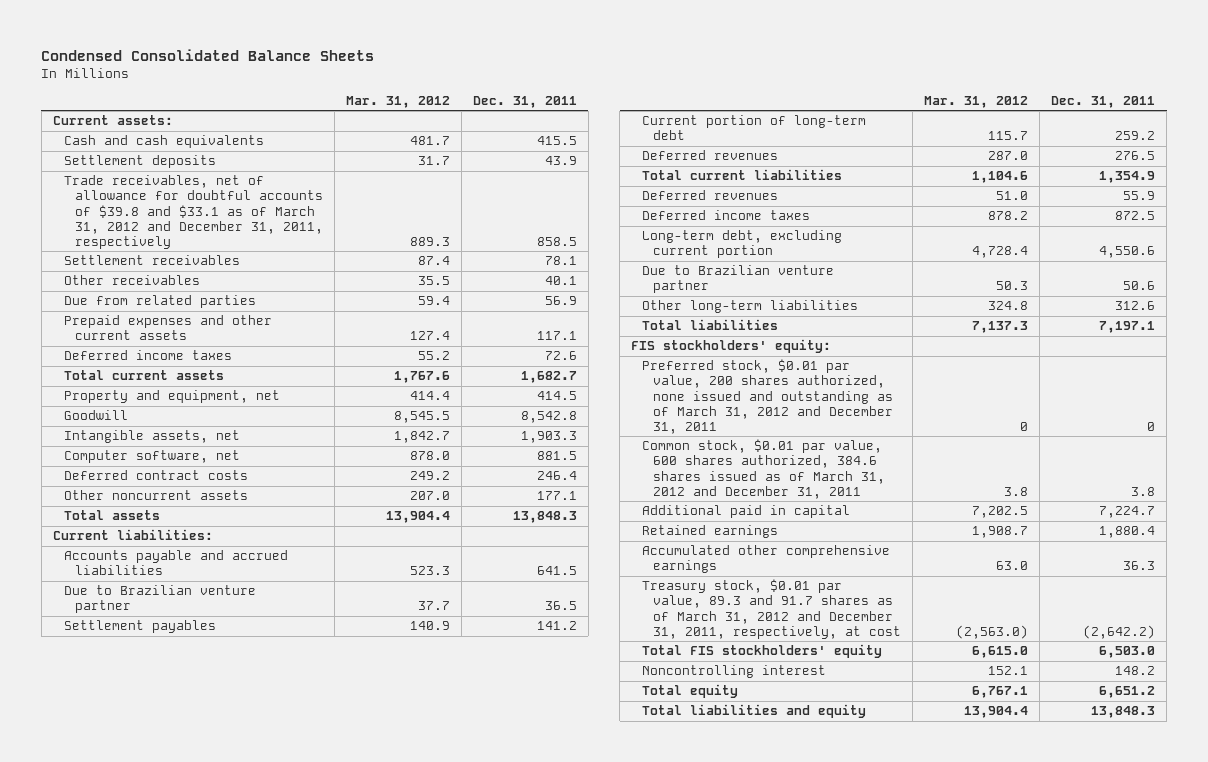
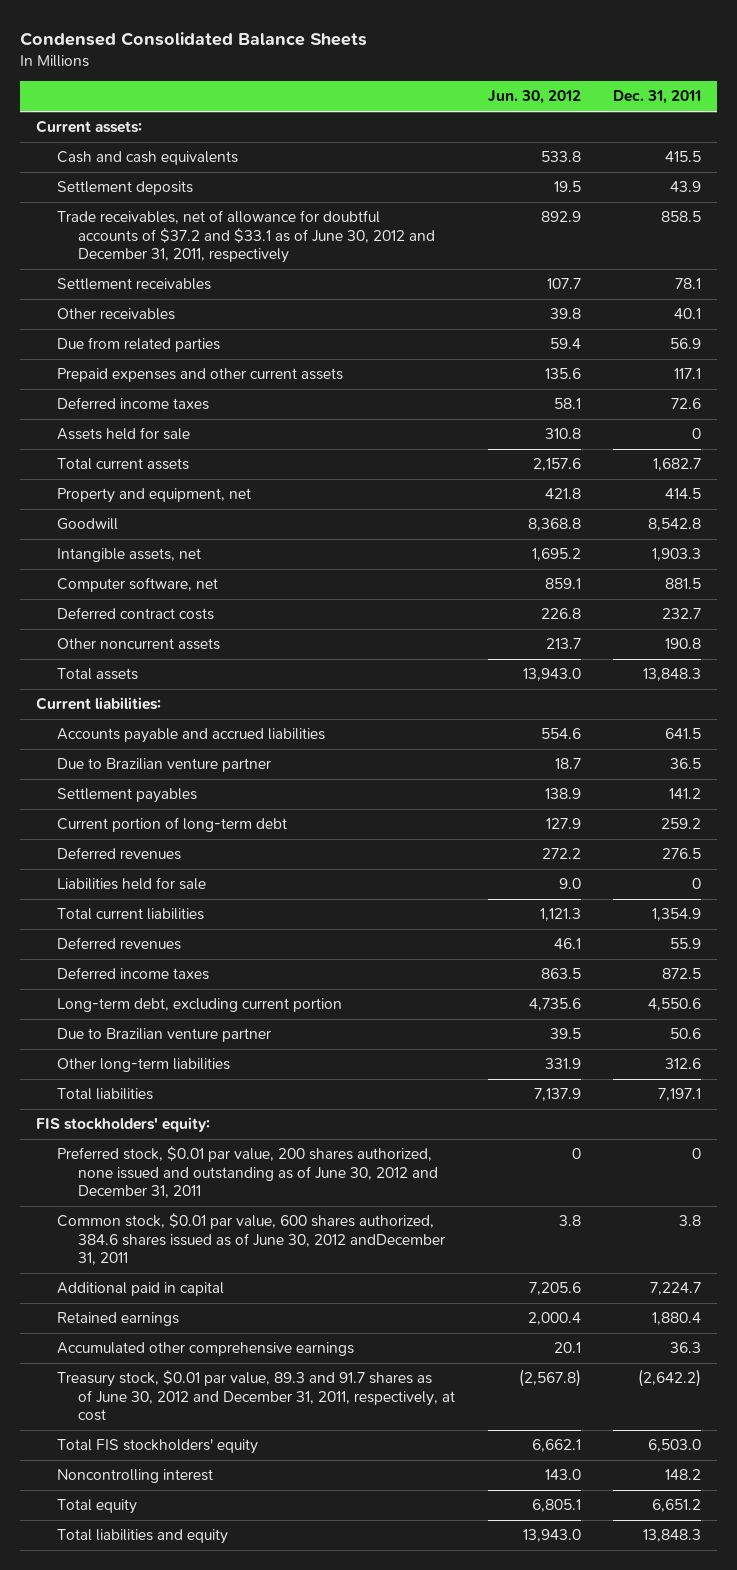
- | Mar. 31, 2012 | Dec. 31, 2011
+ | Jun. 30, 2012 | Dec. 31, 2011
- Trade receivables, net of allowance for doubtful accounts of $39.8 and $33.1 as of March 31, 2012 and December 31, 2011, respectively | 889.3 | 858.5
+ Trade receivables, net of allowance for doubtful accounts of $37.2 and $33.1 as of June 30, 2012 and December 31, 2011, respectively | 892.9 | 858.5
+ Assets held for sale | 310.8 | 0
- Deferred contract costs | 249.2 | 246.4
- Other noncurrent assets | 207.0 | 177.1
+ Deferred contract costs | 226.8 | 232.7
+ Other noncurrent assets | 213.7 | 190.8
+ Liabilities held for sale | 9.0 | 0
- Preferred stock, $0.01 par value, 200 shares authorized, none issued and outstanding as of March 31, 2012 and December 31, 2011 | 0 | 0
- Common stock, $0.01 par value, 600 shares authorized, 384.6 shares issued as of March 31, 2012 and December 31, 2011 | 3.8 | 3.8
+ Preferred stock, $0.01 par value, 200 shares authorized, none issued and outstanding as of June 30, 2012 and December 31, 2011 | 0 | 0
+ Common stock, $0.01 par value, 600 shares authorized, 384.6 shares issued as of June 30, 2012 andDecember 31, 2011 | 3.8 | 3.8
- Treasury stock, $0.01 par value, 89.3 and 91.7 shares as of March 31, 2012 and December 31, 2011, respectively, at cost | (2,563.0) | (2,642.2)
+ Treasury stock, $0.01 par value, 89.3 and 91.7 shares as of June 30, 2012 and December 31, 2011, respectively, at cost | (2,567.8) | (2,642.2)

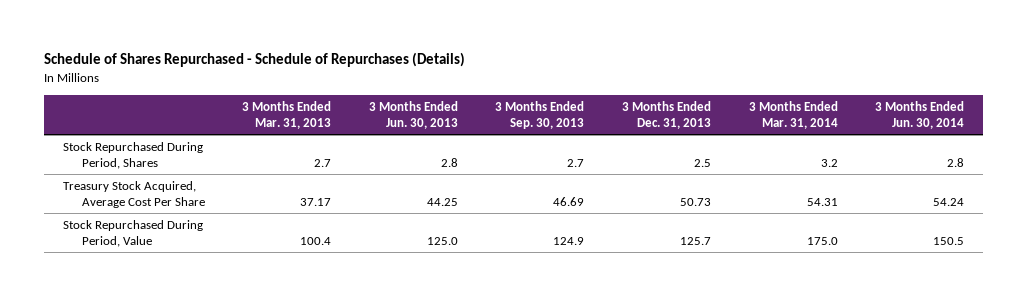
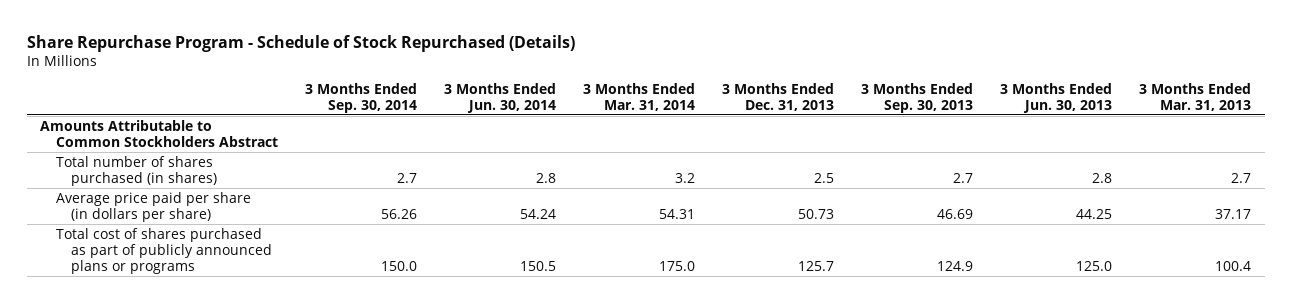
- Schedule of Shares Repurchased - Schedule of Repurchases (Details)
+ Share Repurchase Program - Schedule of Stock Repurchased (Details)
- | 3 Months Ended Mar. 31, 2013 | 3 Months Ended Jun. 30, 2013 | 3 Months Ended Sep. 30, 2013 | 3 Months Ended Dec. 31, 2013 | 3 Months Ended Mar. 31, 2014 | 3 Months Ended Jun. 30, 2014
+ | 3 Months Ended Sep. 30, 2014 | 3 Months Ended Jun. 30, 2014 | 3 Months Ended Mar. 31, 2014 | 3 Months Ended Dec. 31, 2013 | 3 Months Ended Sep. 30, 2013 | 3 Months Ended Jun. 30, 2013 | 3 Months Ended Mar. 31, 2013
- Stock Repurchased During Period, Shares | 2.7 | 2.8 | 2.7 | 2.5 | 3.2 | 2.8
- Treasury Stock Acquired, Average Cost Per Share | 37.17 | 44.25 | 46.69 | 50.73 | 54.31 | 54.24
- Stock Repurchased During Period, Value | 100.4 | 125.0 | 124.9 | 125.7 | 175.0 | 150.5
+ Amounts Attributable to Common Stockholders Abstract
+ Total number of shares purchased (in shares) | 2.7 | 2.8 | 3.2 | 2.5 | 2.7 | 2.8 | 2.7
+ Average price paid per share (in dollars per share) | 56.26 | 54.24 | 54.31 | 50.73 | 46.69 | 44.25 | 37.17
+ Total cost of shares purchased as part of publicly announced plans or programs | 150.0 | 150.5 | 175.0 | 125.7 | 124.9 | 125.0 | 100.4

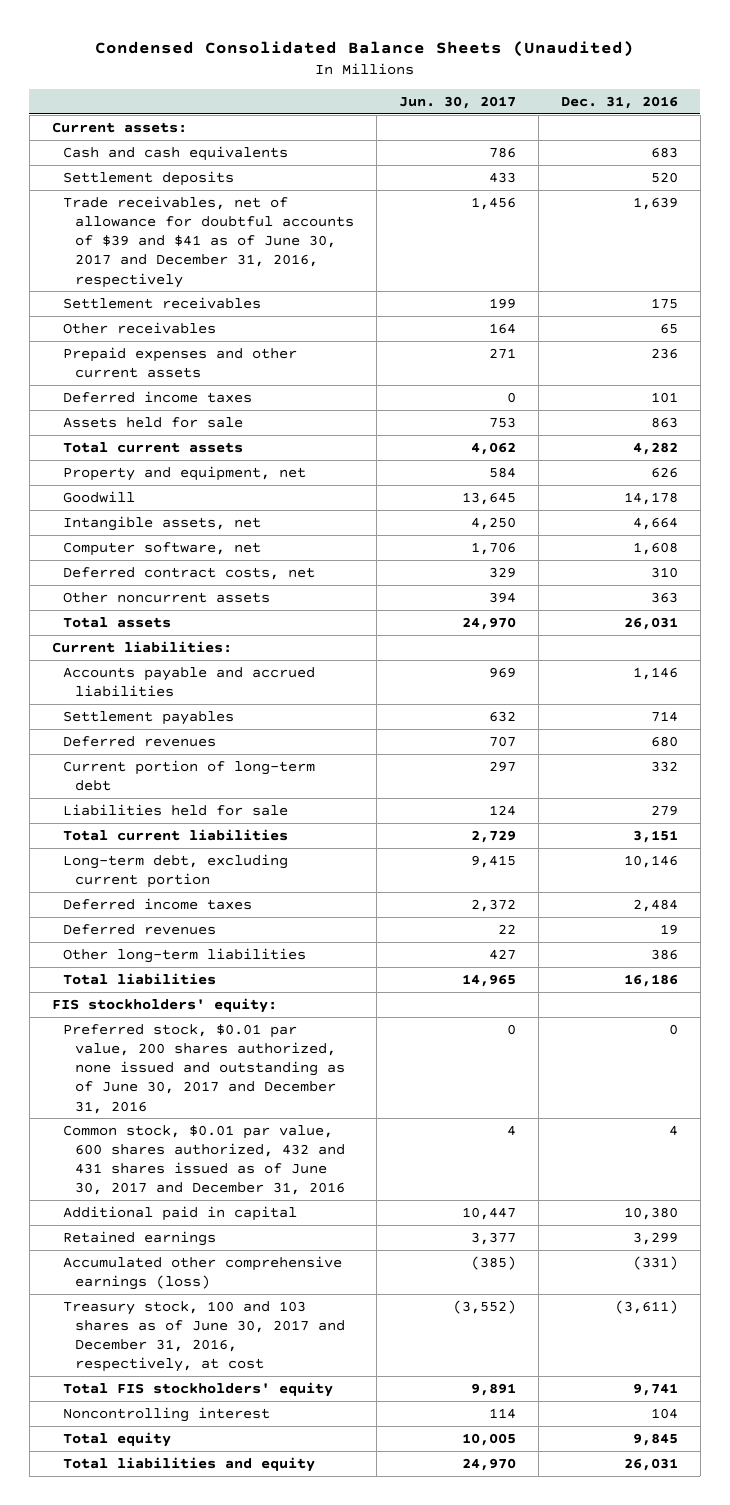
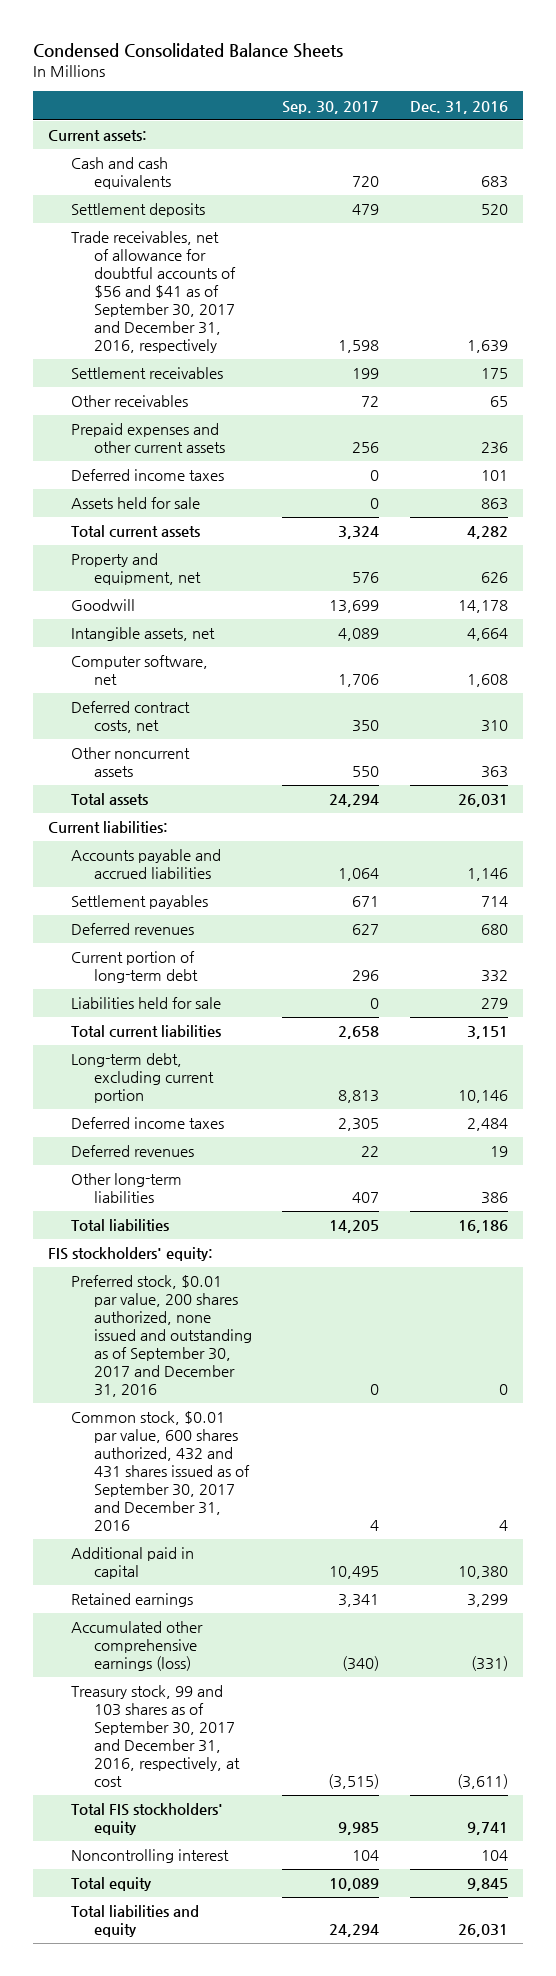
- Condensed Consolidated Balance Sheets (Unaudited)
+ Condensed Consolidated Balance Sheets
- | Jun. 30, 2017 | Dec. 31, 2016
+ | Sep. 30, 2017 | Dec. 31, 2016
- Trade receivables, net of allowance for doubtful accounts of $39 and $41 as of June 30, 2017 and December 31, 2016, respectively | 1,456 | 1,639
+ Trade receivables, net of allowance for doubtful accounts of $56 and $41 as of September 30, 2017 and December 31, 2016, respectively | 1,598 | 1,639
- Preferred stock, $0.01 par value, 200 shares authorized, none issued and outstanding as of June 30, 2017 and December 31, 2016 | 0 | 0
- Common stock, $0.01 par value, 600 shares authorized, 432 and 431 shares issued as of June 30, 2017 and December 31, 2016 | 4 | 4
+ Preferred stock, $0.01 par value, 200 shares authorized, none issued and outstanding as of September 30, 2017 and December 31, 2016 | 0 | 0
+ Common stock, $0.01 par value, 600 shares authorized, 432 and 431 shares issued as of September 30, 2017 and December 31, 2016 | 4 | 4
- Treasury stock, 100 and 103 shares as of June 30, 2017 and December 31, 2016, respectively, at cost | (3,552) | (3,611)
+ Treasury stock, 99 and 103 shares as of September 30, 2017 and December 31, 2016, respectively, at cost | (3,515) | (3,611)

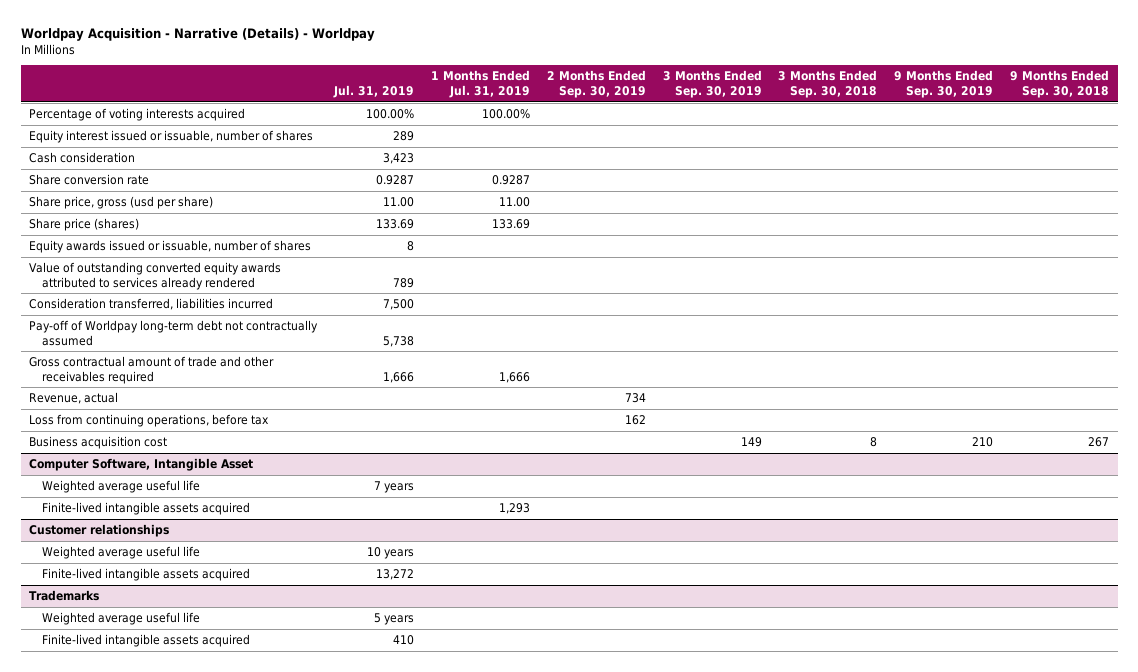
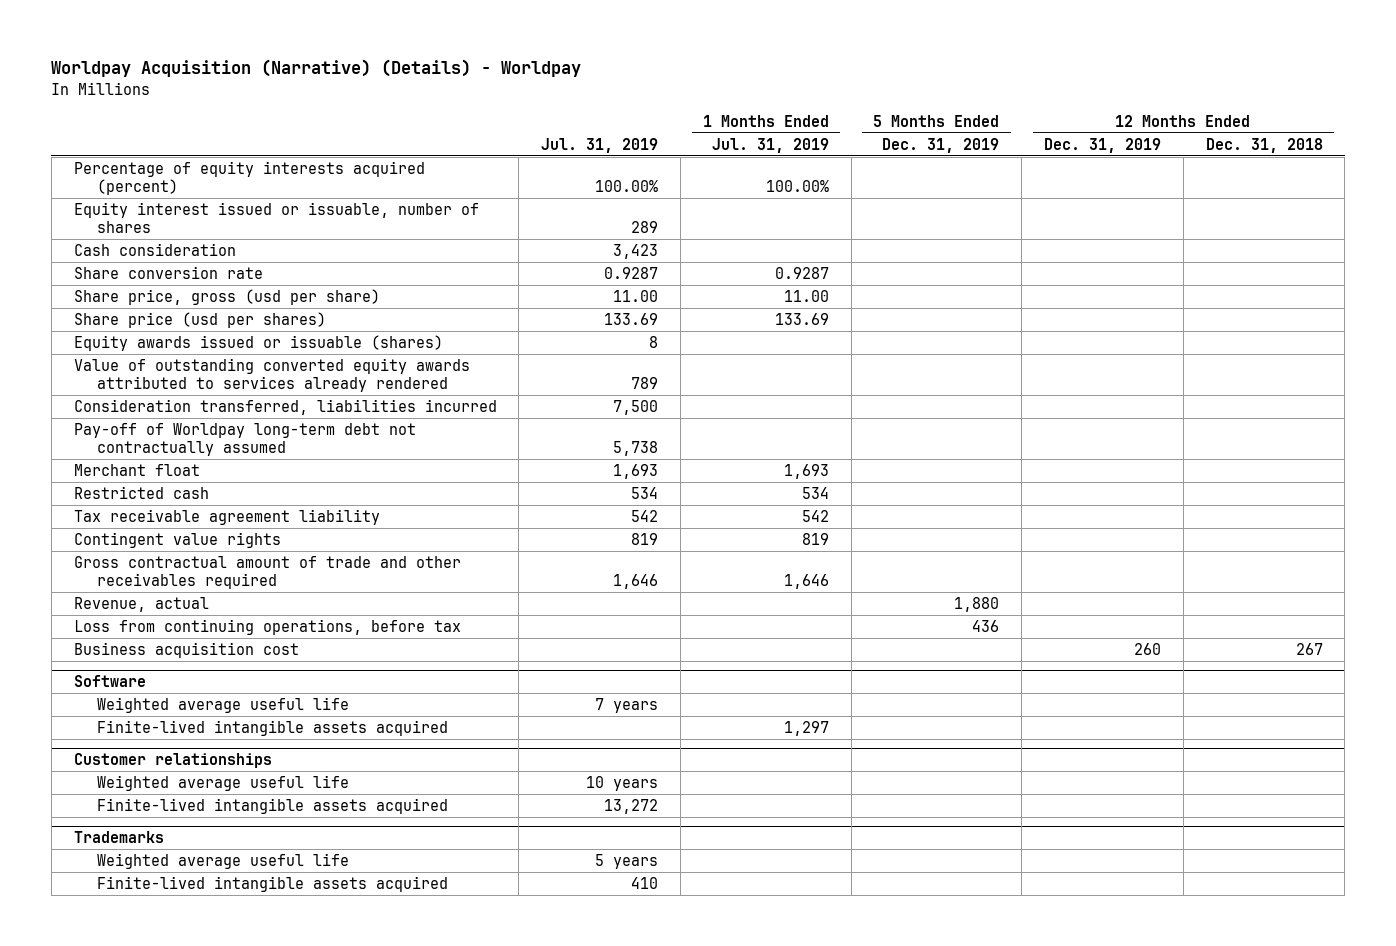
- Worldpay Acquisition - Narrative (Details) - Worldpay
+ Worldpay Acquisition (Narrative) (Details) - Worldpay
- | Jul. 31, 2019 | 1 Months Ended Jul. 31, 2019 | 2 Months Ended Sep. 30, 2019 | 3 Months Ended Sep. 30, 2019 | 3 Months Ended Sep. 30, 2018 | 9 Months Ended Sep. 30, 2019 | 9 Months Ended Sep. 30, 2018
+ | Jul. 31, 2019 | 1 Months Ended Jul. 31, 2019 | 5 Months Ended Dec. 31, 2019 | 12 Months Ended Dec. 31, 2019 | 12 Months Ended Dec. 31, 2018
- Percentage of voting interests acquired | 100.00% | 100.00% | | | | |
+ Percentage of equity interests acquired (percent) | 100.00% | 100.00% | | |
- Share price (shares) | 133.69 | 133.69 | | | | |
- Equity awards issued or issuable, number of shares | 8 | | | | | |
+ Share price (usd per shares) | 133.69 | 133.69 | | |
+ Equity awards issued or issuable (shares) | 8 | | | |
- Gross contractual amount of trade and other receivables required | 1,666 | 1,666 | | | | |
+ Merchant float | 1,693 | 1,693 | | |
+ Restricted cash | 534 | 534 | | |
+ Tax receivable agreement liability | 542 | 542 | | |
+ Contingent value rights | 819 | 819 | | |
+ Gross contractual amount of trade and other receivables required | 1,646 | 1,646 | | |
- Computer Software, Intangible Asset
+ Software
- Finite-lived intangible assets acquired | | 1,293 | | | | |
+ Finite-lived intangible assets acquired | | 1,297 | | |

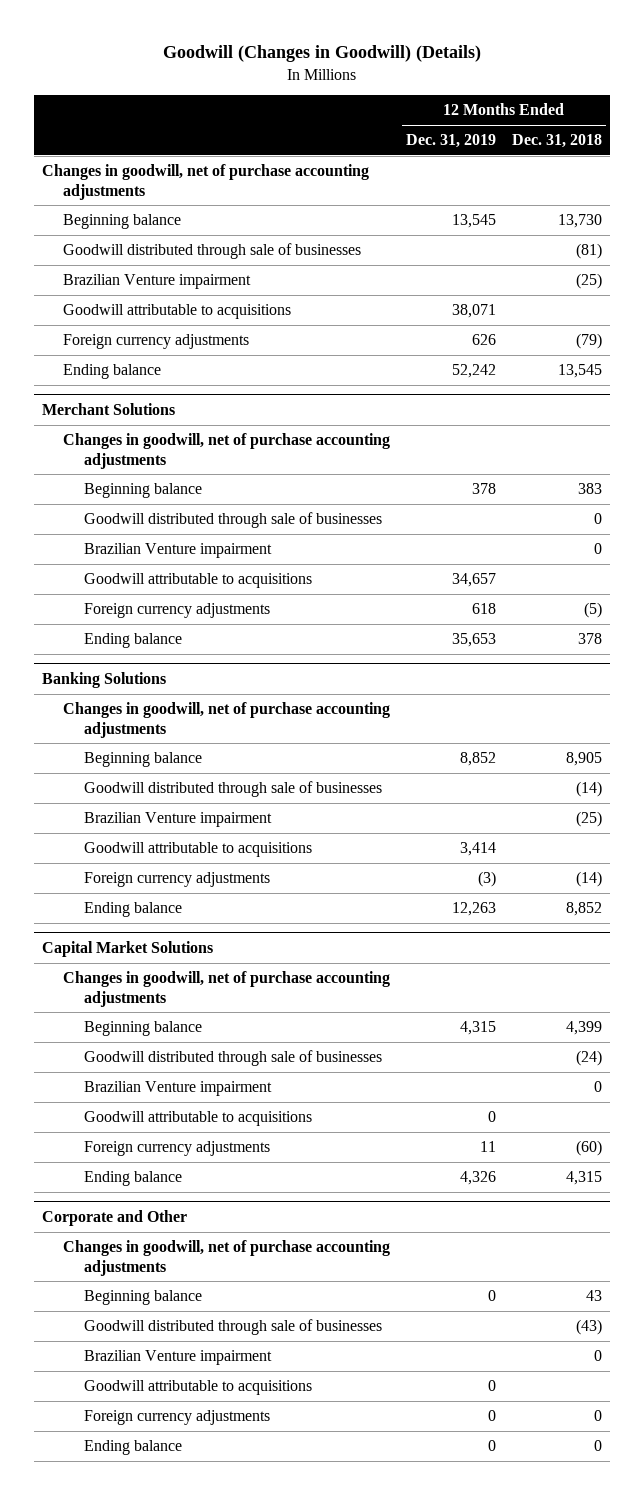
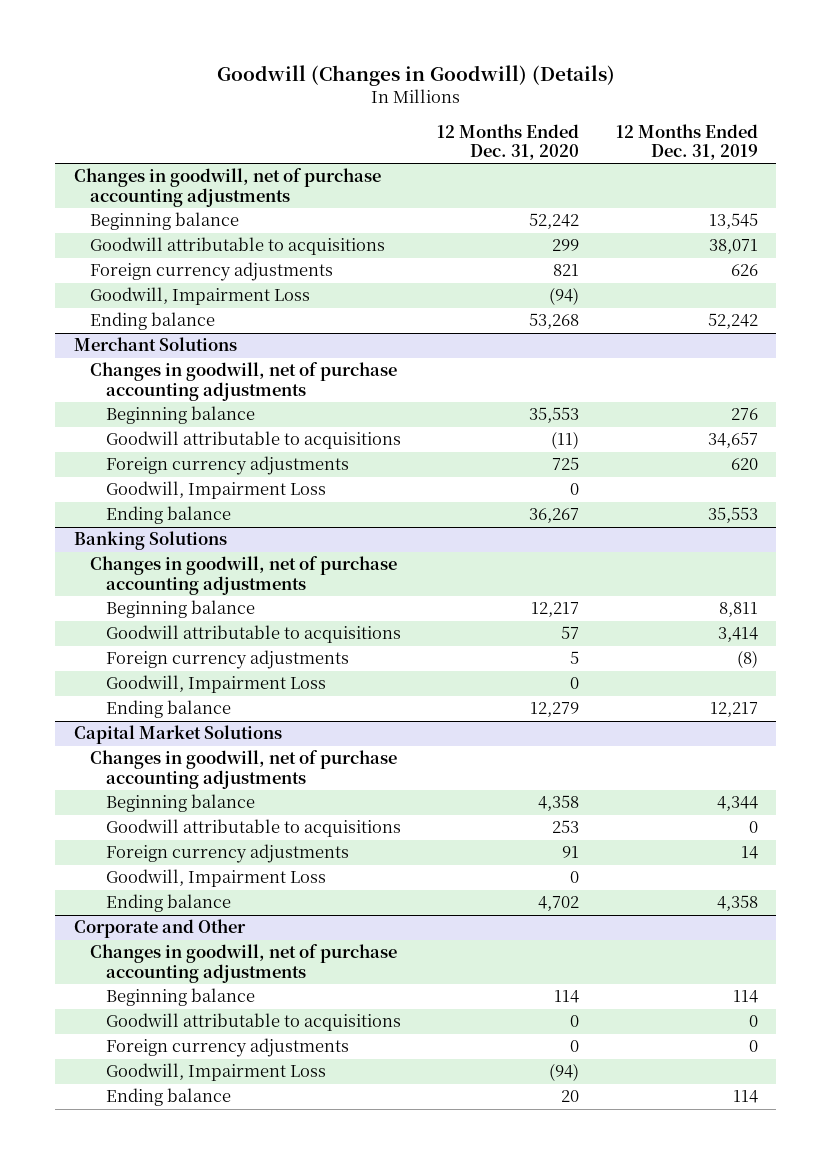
- | 12 Months Ended Dec. 31, 2019 | 12 Months Ended Dec. 31, 2018
+ | 12 Months Ended Dec. 31, 2020 | 12 Months Ended Dec. 31, 2019
- Goodwill distributed through sale of businesses | | (81)
- Brazilian Venture impairment | | (25)
+ Goodwill, Impairment Loss | (94) |
@ Merchant Solutions
- Beginning balance | 378 | 383
- Goodwill distributed through sale of businesses | | 0
- Brazilian Venture impairment | | 0
+ Beginning balance | 35,553 | 276
- Foreign currency adjustments | 618 | (5)
- Ending balance | 35,653 | 378
+ Foreign currency adjustments | 725 | 620
+ Goodwill, Impairment Loss | 0 |
+ Ending balance | 36,267 | 35,553
@ Banking Solutions
- Beginning balance | 8,852 | 8,905
- Goodwill distributed through sale of businesses | | (14)
- Brazilian Venture impairment | | (25)
+ Beginning balance | 12,217 | 8,811
- Foreign currency adjustments | (3) | (14)
- Ending balance | 12,263 | 8,852
+ Foreign currency adjustments | 5 | (8)
+ Goodwill, Impairment Loss | 0 |
+ Ending balance | 12,279 | 12,217
@ Capital Market Solutions
- Beginning balance | 4,315 | 4,399
- Goodwill distributed through sale of businesses | | (24)
- Brazilian Venture impairment | | 0
+ Beginning balance | 4,358 | 4,344
- Foreign currency adjustments | 11 | (60)
- Ending balance | 4,326 | 4,315
+ Foreign currency adjustments | 91 | 14
+ Goodwill, Impairment Loss | 0 |
+ Ending balance | 4,702 | 4,358
@ Corporate and Other
- Beginning balance | 0 | 43
- Goodwill distributed through sale of businesses | | (43)
- Brazilian Venture impairment | | 0
+ Beginning balance | 114 | 114
- Ending balance | 0 | 0
+ Goodwill, Impairment Loss | (94) |
+ Ending balance | 20 | 114

